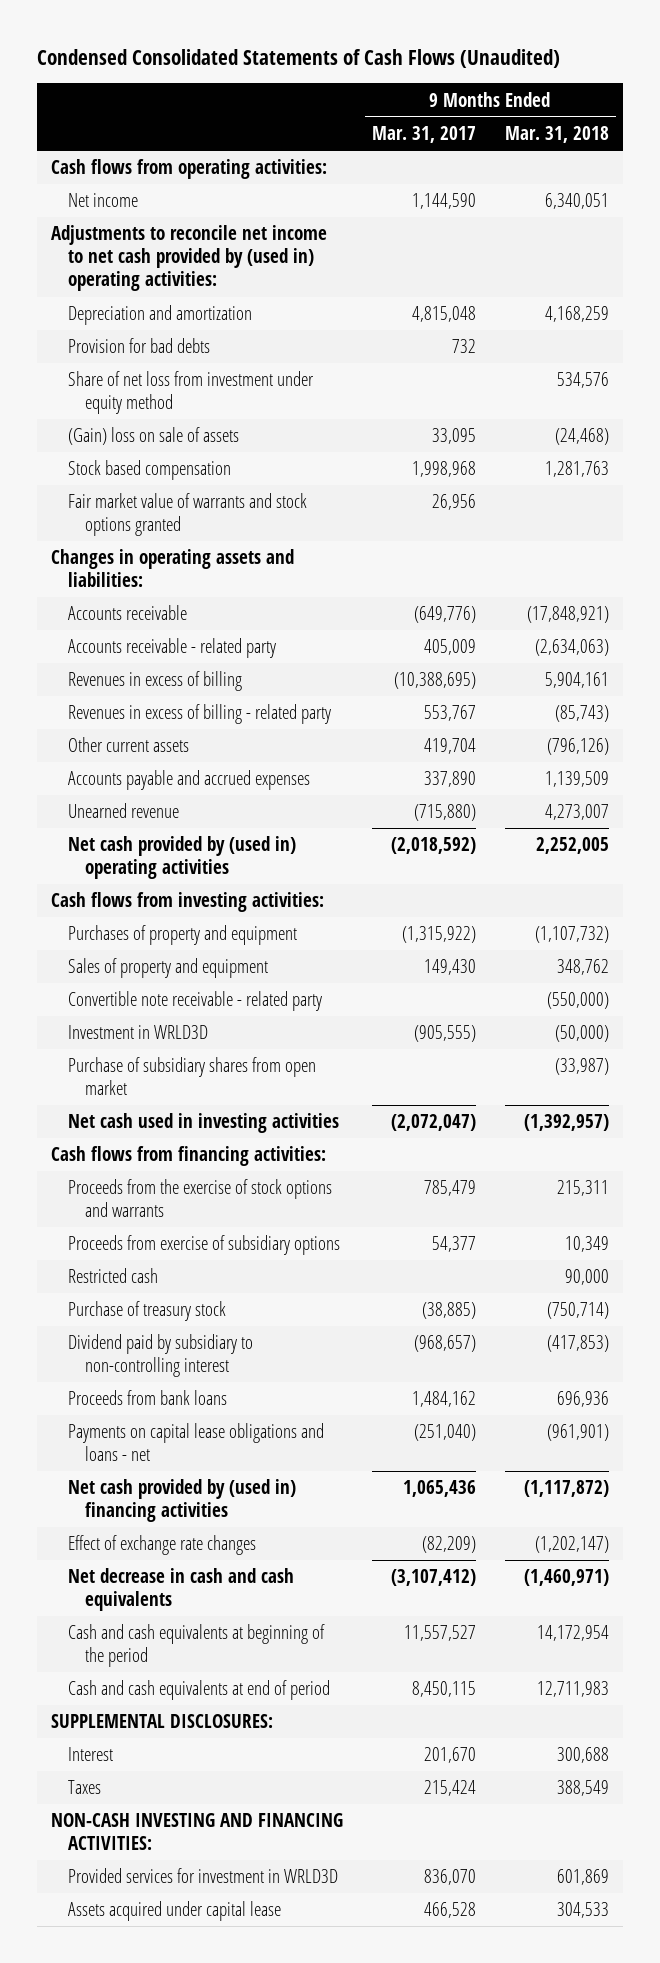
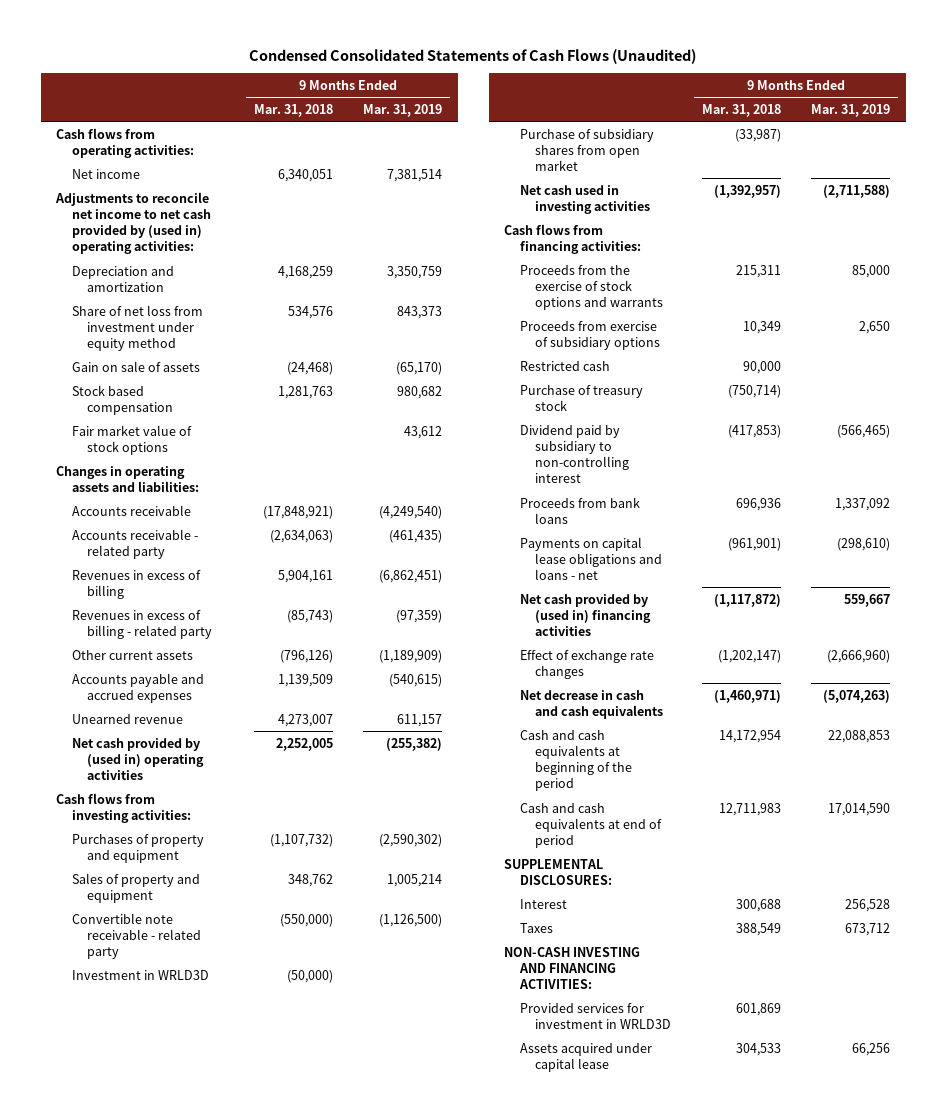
- | 9 Months Ended Mar. 31, 2017 | 9 Months Ended Mar. 31, 2018
+ | 9 Months Ended Mar. 31, 2018 | 9 Months Ended Mar. 31, 2019
- Provision for bad debts | 732 |
- (Gain) loss on sale of assets | 33,095 | (24,468)
+ Gain on sale of assets | (24,468) | (65,170)
- Fair market value of warrants and stock options granted | 26,956 |
+ Fair market value of stock options | | 43,612

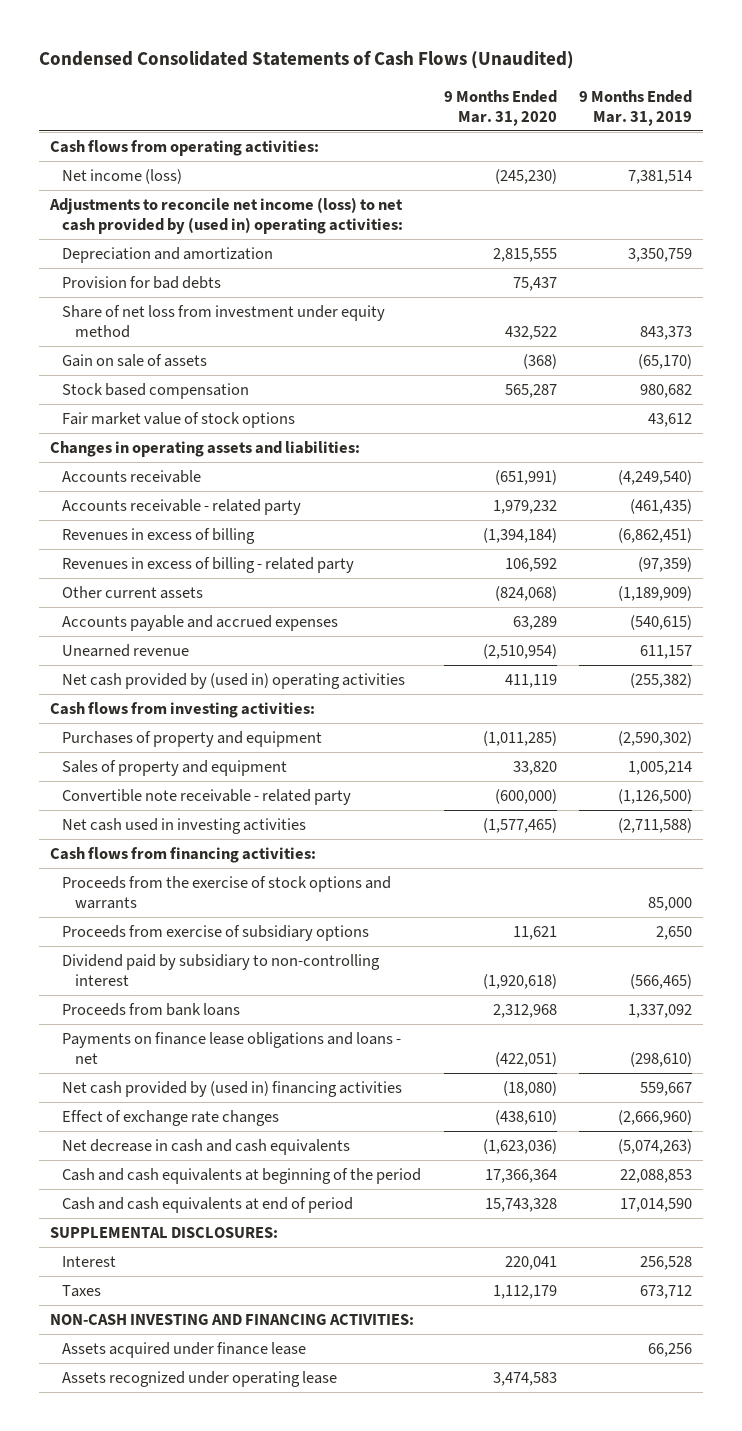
- | 9 Months Ended Mar. 31, 2018 | 9 Months Ended Mar. 31, 2019
+ | 9 Months Ended Mar. 31, 2020 | 9 Months Ended Mar. 31, 2019
- Net income | 6,340,051 | 7,381,514
- Adjustments to reconcile net income to net cash provided by (used in) operating activities:
+ Net income (loss) | (245,230) | 7,381,514
+ Adjustments to reconcile net income (loss) to net cash provided by (used in) operating activities:
+ Provision for bad debts | 75,437 |
- Investment in WRLD3D | (50,000) |
- Purchase of subsidiary shares from open market | (33,987) |
- Restricted cash | 90,000 |
- Purchase of treasury stock | (750,714) |
- Payments on capital lease obligations and loans - net | (961,901) | (298,610)
+ Payments on finance lease obligations and loans - net | (422,051) | (298,610)
- Provided services for investment in WRLD3D | 601,869 |
- Assets acquired under capital lease | 304,533 | 66,256
+ Assets acquired under finance lease | | 66,256
+ Assets recognized under operating lease | 3,474,583 |

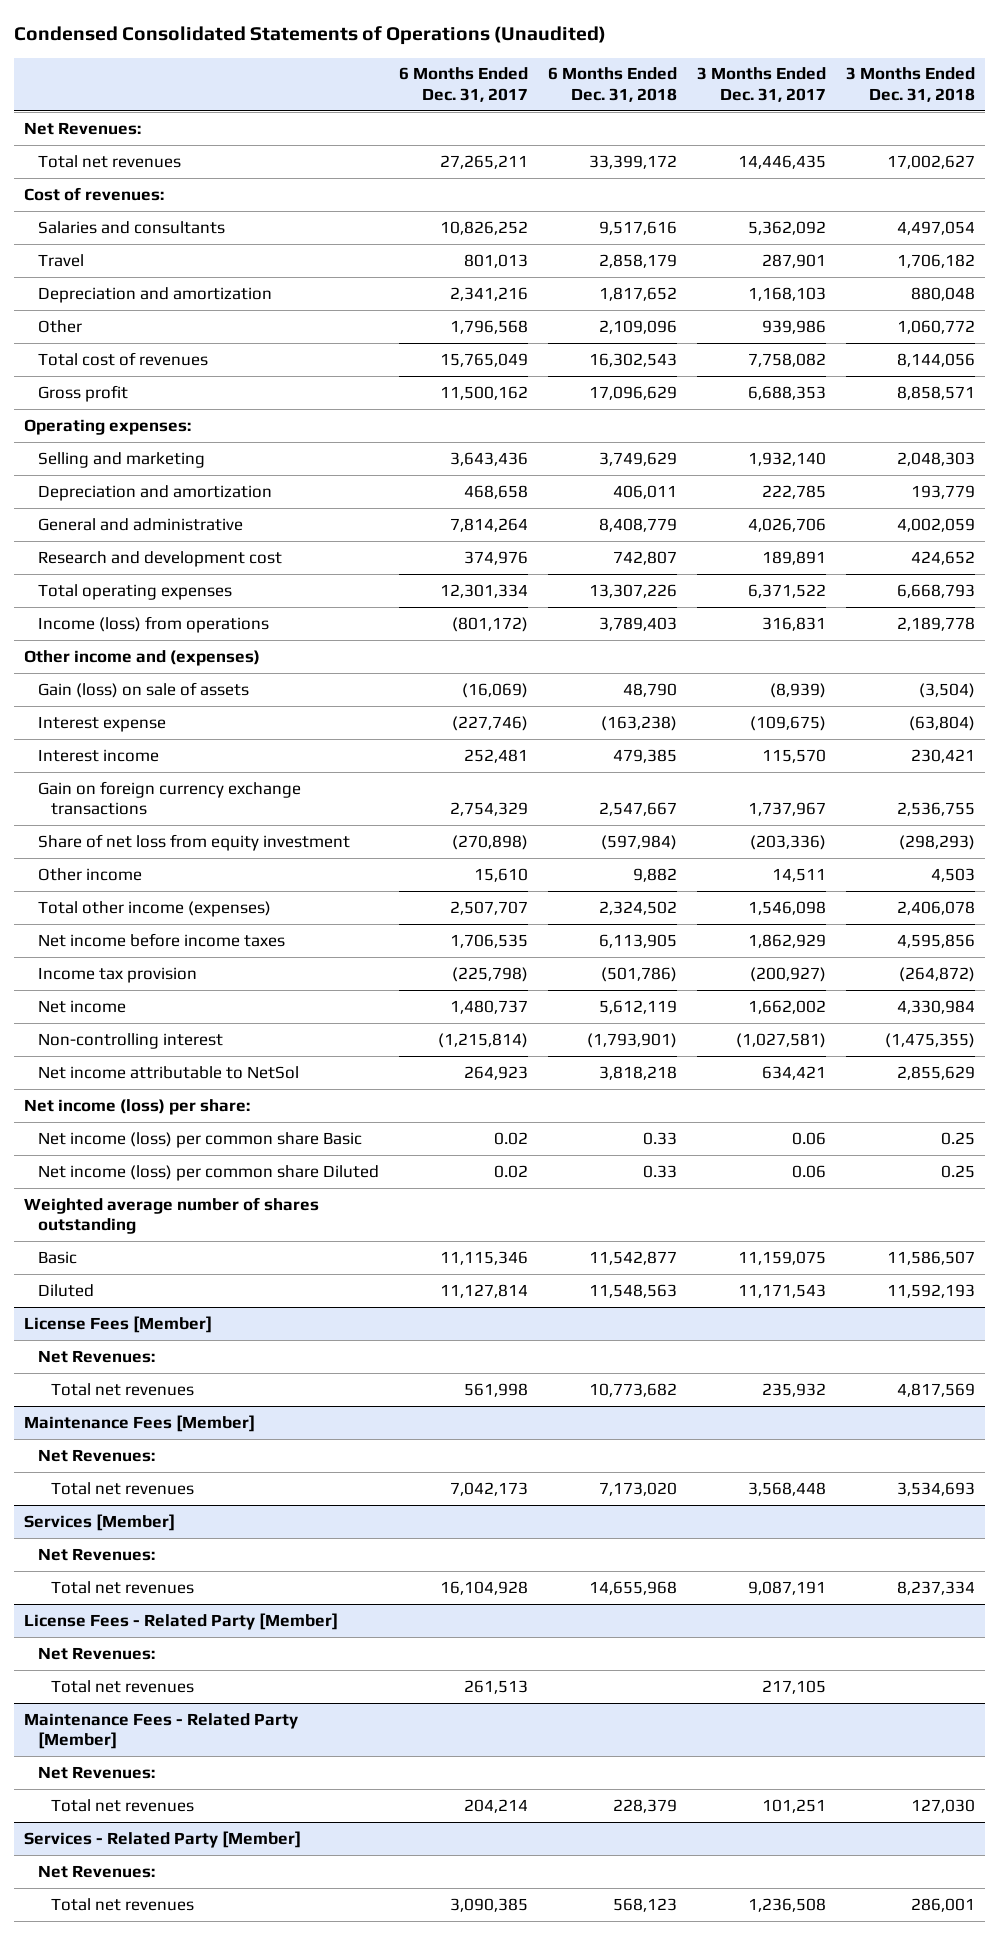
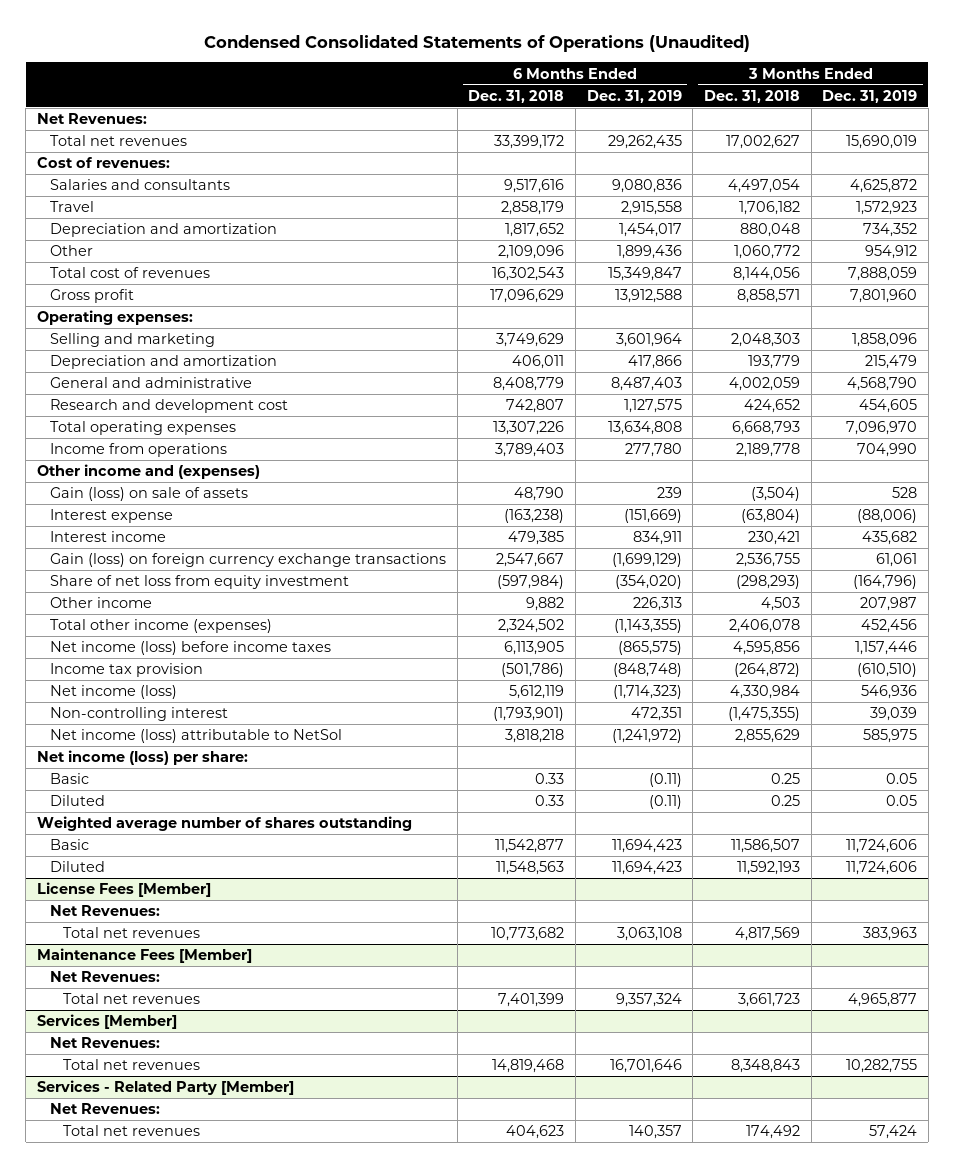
- | 6 Months Ended Dec. 31, 2017 | 6 Months Ended Dec. 31, 2018 | 3 Months Ended Dec. 31, 2017 | 3 Months Ended Dec. 31, 2018
+ | 6 Months Ended Dec. 31, 2018 | 6 Months Ended Dec. 31, 2019 | 3 Months Ended Dec. 31, 2018 | 3 Months Ended Dec. 31, 2019
- Income (loss) from operations | (801,172) | 3,789,403 | 316,831 | 2,189,778
+ Income from operations | 3,789,403 | 277,780 | 2,189,778 | 704,990
- Gain on foreign currency exchange transactions | 2,754,329 | 2,547,667 | 1,737,967 | 2,536,755
+ Gain (loss) on foreign currency exchange transactions | 2,547,667 | (1,699,129) | 2,536,755 | 61,061
- Net income before income taxes | 1,706,535 | 6,113,905 | 1,862,929 | 4,595,856
+ Net income (loss) before income taxes | 6,113,905 | (865,575) | 4,595,856 | 1,157,446
- Net income | 1,480,737 | 5,612,119 | 1,662,002 | 4,330,984
+ Net income (loss) | 5,612,119 | (1,714,323) | 4,330,984 | 546,936
- Net income attributable to NetSol | 264,923 | 3,818,218 | 634,421 | 2,855,629
+ Net income (loss) attributable to NetSol | 3,818,218 | (1,241,972) | 2,855,629 | 585,975
- Net income (loss) per common share Basic | 0.02 | 0.33 | 0.06 | 0.25
- Net income (loss) per common share Diluted | 0.02 | 0.33 | 0.06 | 0.25
+ Basic | 0.33 | (0.11) | 0.25 | 0.05
+ Diluted | 0.33 | (0.11) | 0.25 | 0.05
@ Maintenance Fees [Member]
- Total net revenues | 7,042,173 | 7,173,020 | 3,568,448 | 3,534,693
+ Total net revenues | 7,401,399 | 9,357,324 | 3,661,723 | 4,965,877
@ Services [Member]
- Total net revenues | 16,104,928 | 14,655,968 | 9,087,191 | 8,237,334
- License Fees - Related Party [Member]
- Net Revenues:
- Total net revenues | 261,513 | | 217,105 |
- Maintenance Fees - Related Party [Member]
- Net Revenues:
- Total net revenues | 204,214 | 228,379 | 101,251 | 127,030
@ Services [Member]
+ Total net revenues | 14,819,468 | 16,701,646 | 8,348,843 | 10,282,755
@ Services - Related Party [Member]
- Total net revenues | 3,090,385 | 568,123 | 1,236,508 | 286,001
+ Total net revenues | 404,623 | 140,357 | 174,492 | 57,424

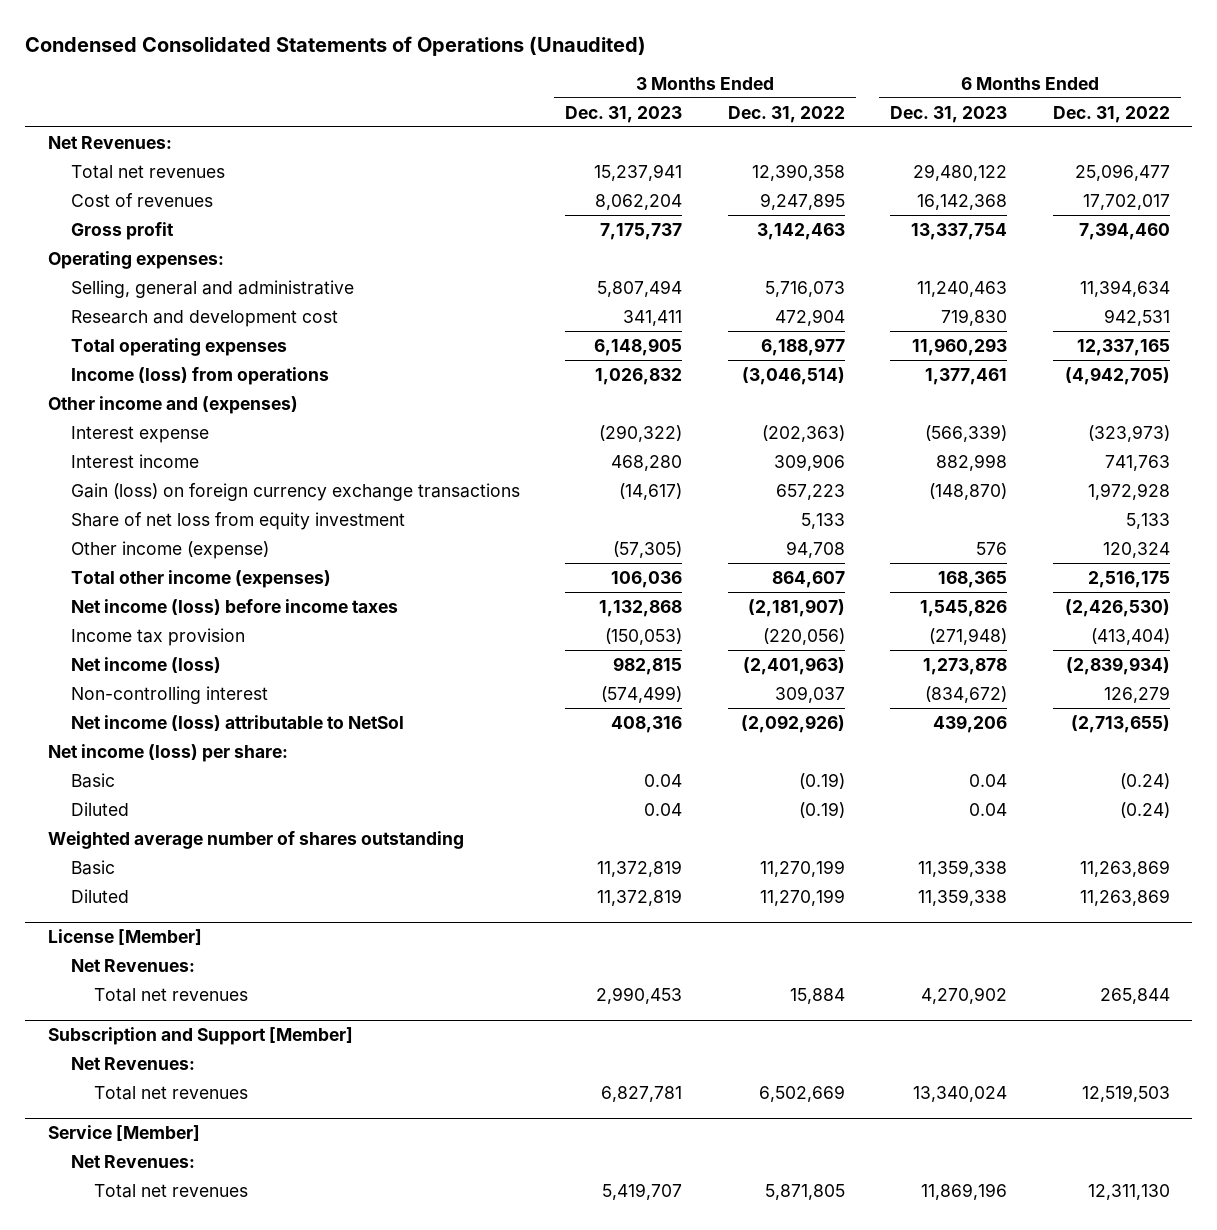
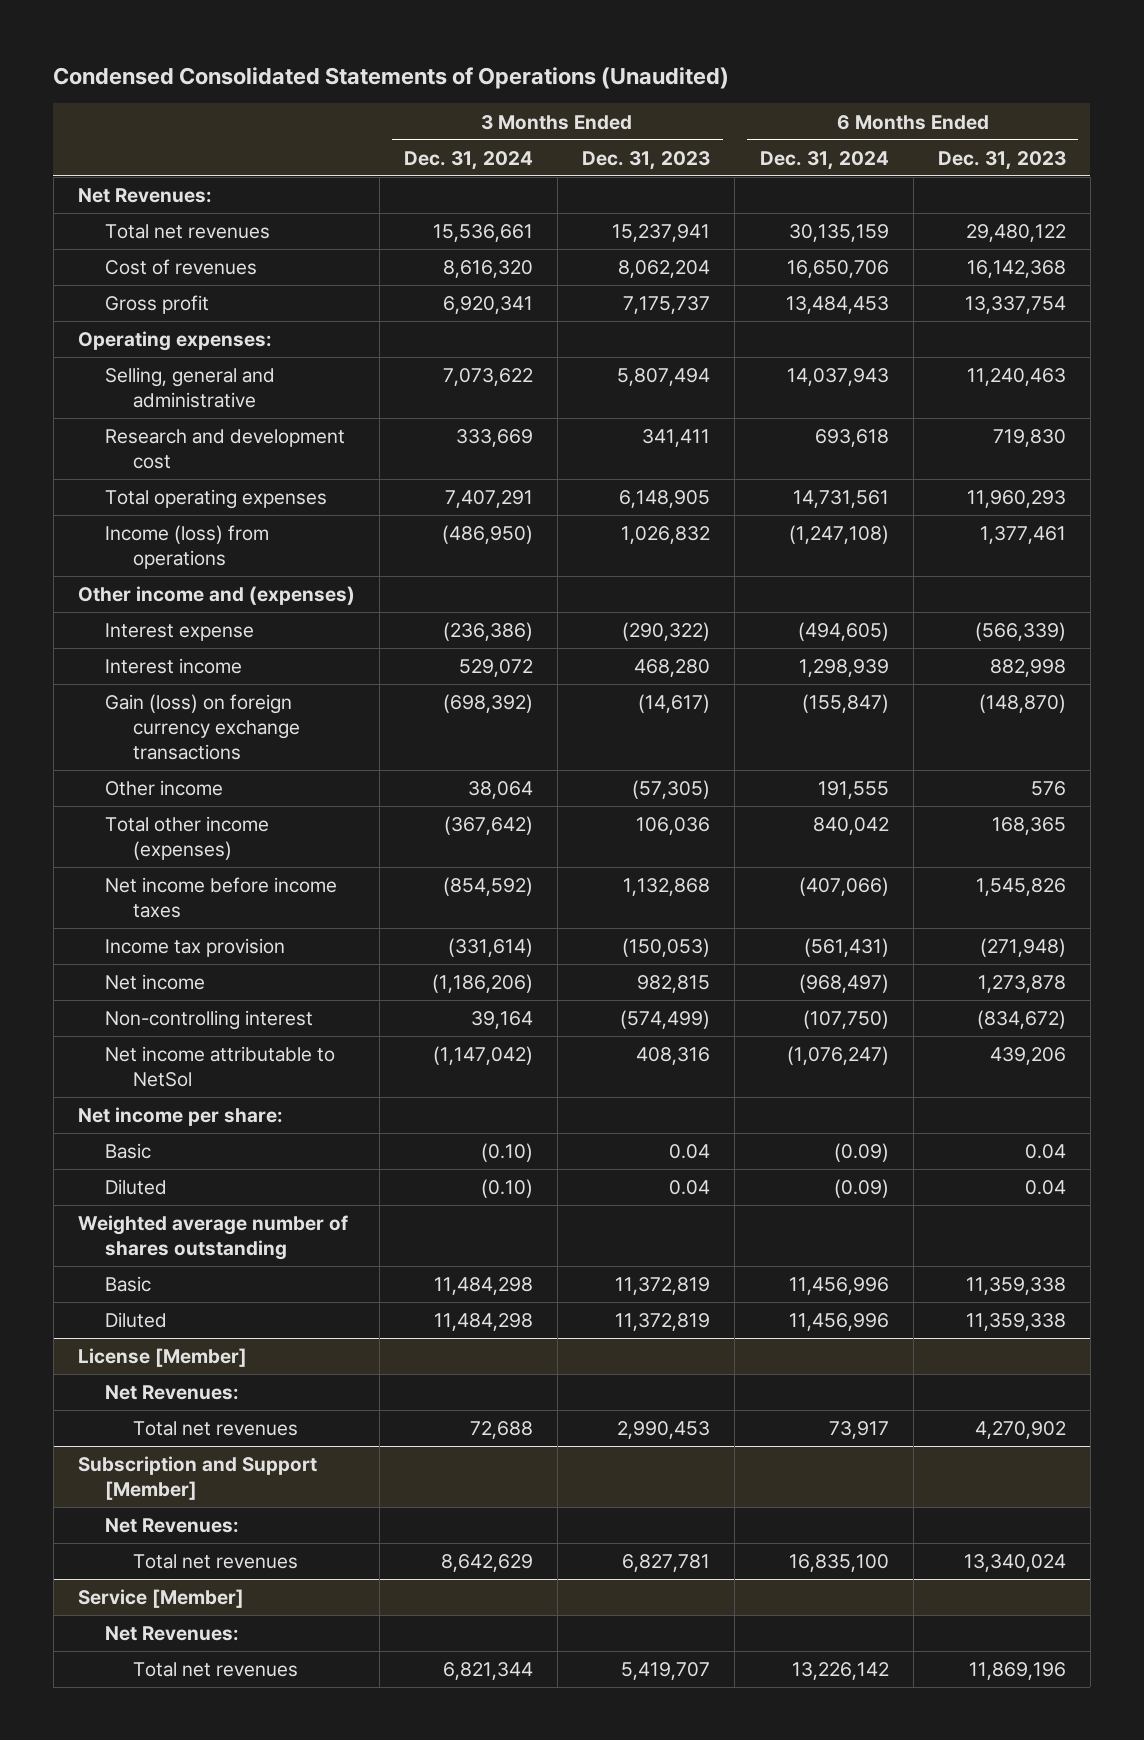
- | 3 Months Ended Dec. 31, 2023 | 3 Months Ended Dec. 31, 2022 | 6 Months Ended Dec. 31, 2023 | 6 Months Ended Dec. 31, 2022
+ | 3 Months Ended Dec. 31, 2024 | 3 Months Ended Dec. 31, 2023 | 6 Months Ended Dec. 31, 2024 | 6 Months Ended Dec. 31, 2023
- Share of net loss from equity investment | | 5,133 | | 5,133
- Other income (expense) | (57,305) | 94,708 | 576 | 120,324
+ Other income | 38,064 | (57,305) | 191,555 | 576
- Net income (loss) before income taxes | 1,132,868 | (2,181,907) | 1,545,826 | (2,426,530)
+ Net income before income taxes | (854,592) | 1,132,868 | (407,066) | 1,545,826
- Net income (loss) | 982,815 | (2,401,963) | 1,273,878 | (2,839,934)
+ Net income | (1,186,206) | 982,815 | (968,497) | 1,273,878
- Net income (loss) attributable to NetSol | 408,316 | (2,092,926) | 439,206 | (2,713,655)
- Net income (loss) per share:
+ Net income attributable to NetSol | (1,147,042) | 408,316 | (1,076,247) | 439,206
+ Net income per share:

